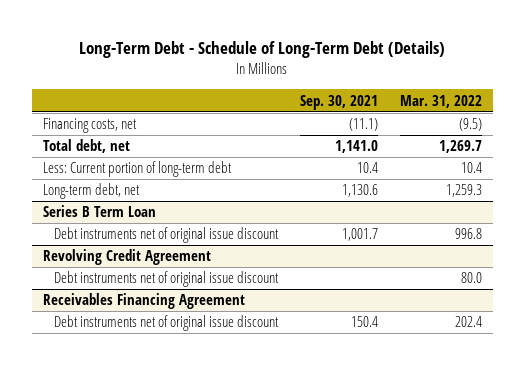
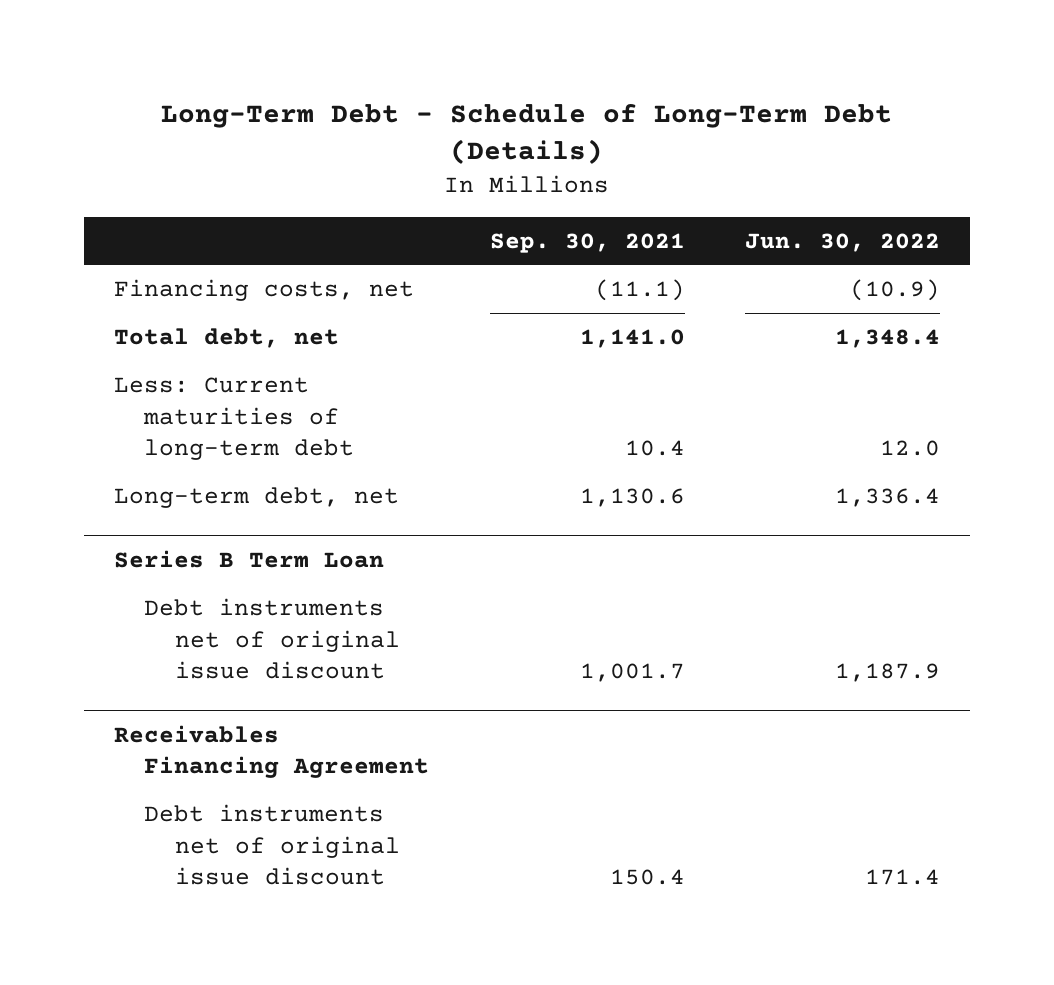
- | Sep. 30, 2021 | Mar. 31, 2022
+ | Sep. 30, 2021 | Jun. 30, 2022
- Less: Current portion of long-term debt | 10.4 | 10.4
+ Less: Current maturities of long-term debt | 10.4 | 12.0
- Revolving Credit Agreement
- Debt instruments net of original issue discount | | 80.0

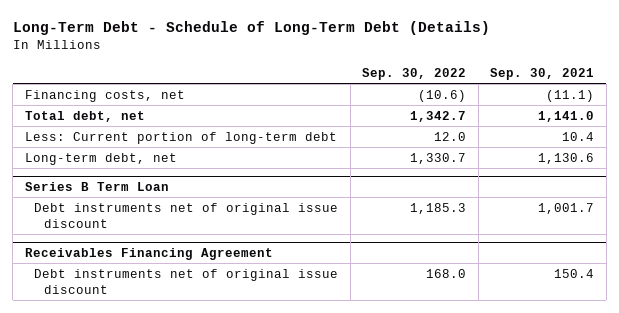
- | Sep. 30, 2021 | Jun. 30, 2022
+ | Sep. 30, 2022 | Sep. 30, 2021
- Less: Current maturities of long-term debt | 10.4 | 12.0
+ Less: Current portion of long-term debt | 12.0 | 10.4

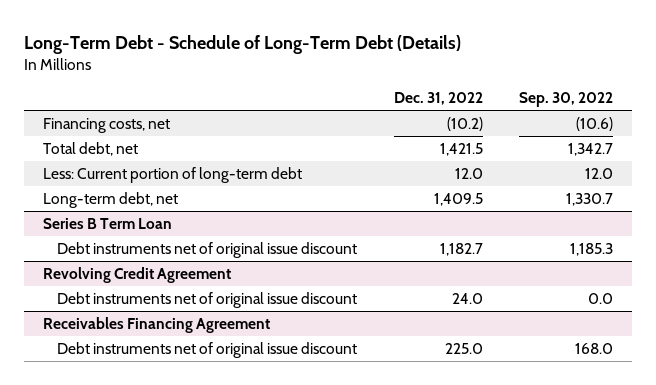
- | Sep. 30, 2022 | Sep. 30, 2021
+ | Dec. 31, 2022 | Sep. 30, 2022
+ Revolving Credit Agreement
+ Debt instruments net of original issue discount | 24.0 | 0.0

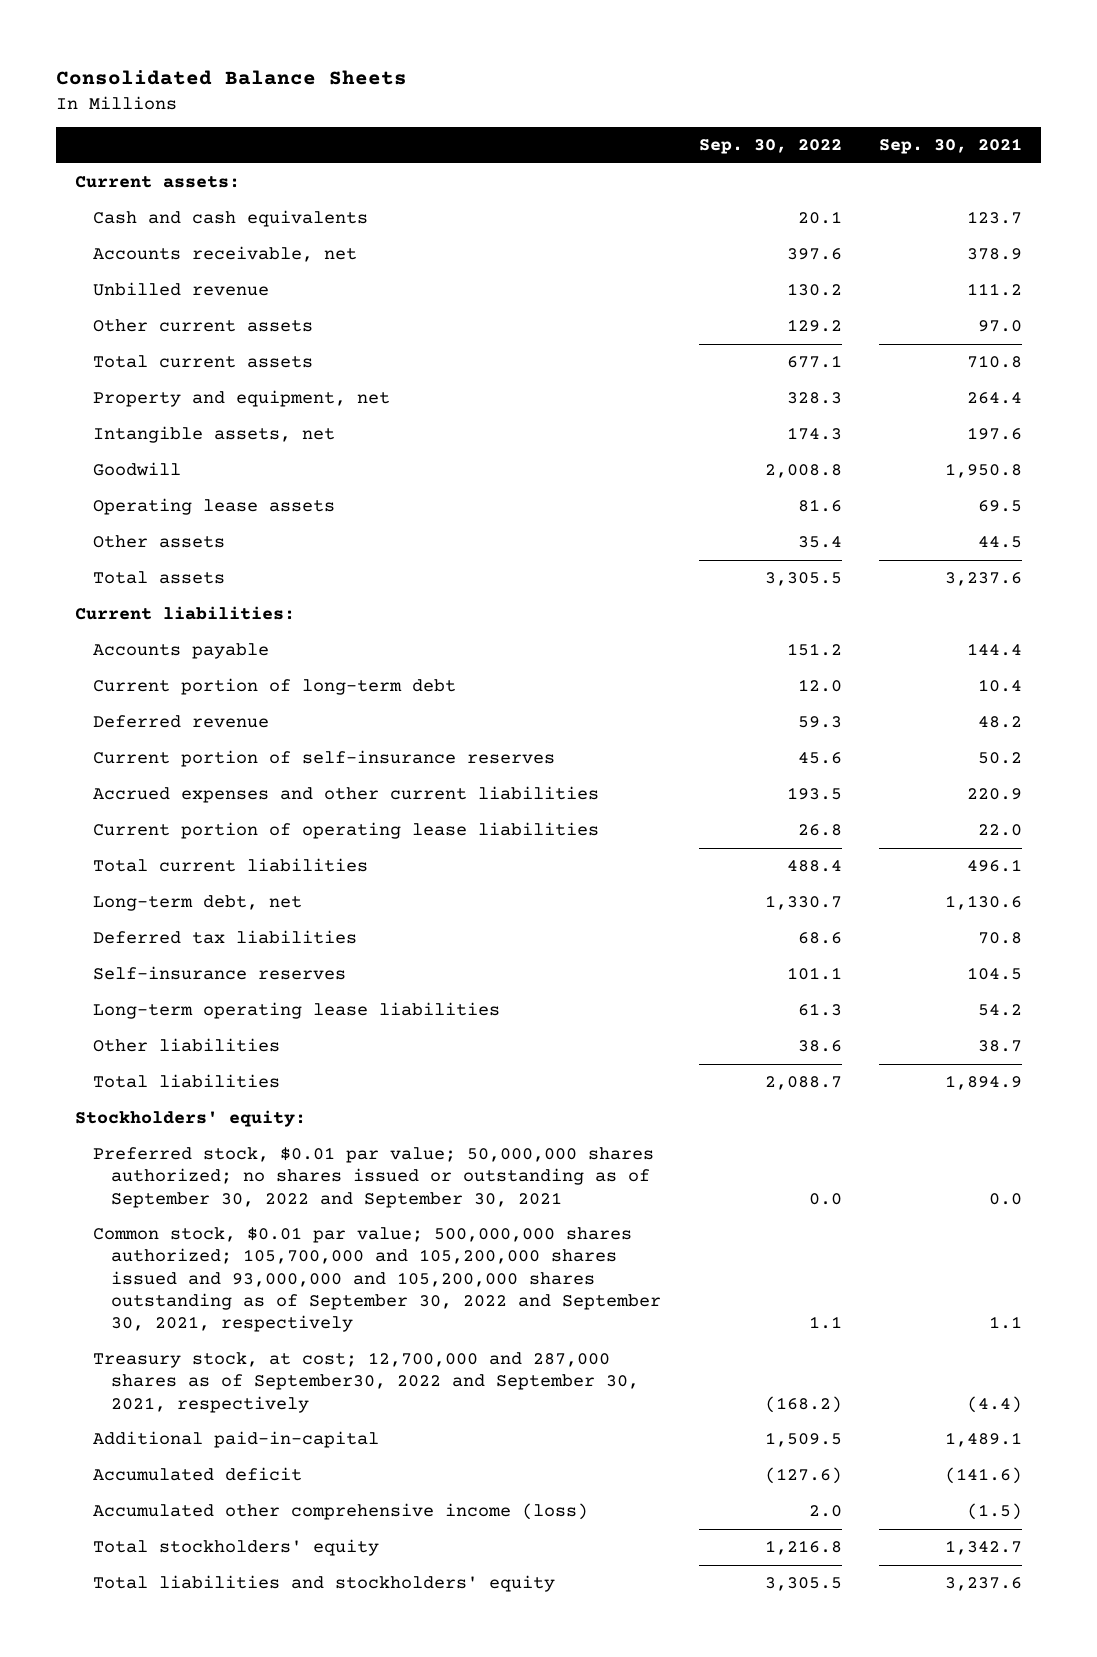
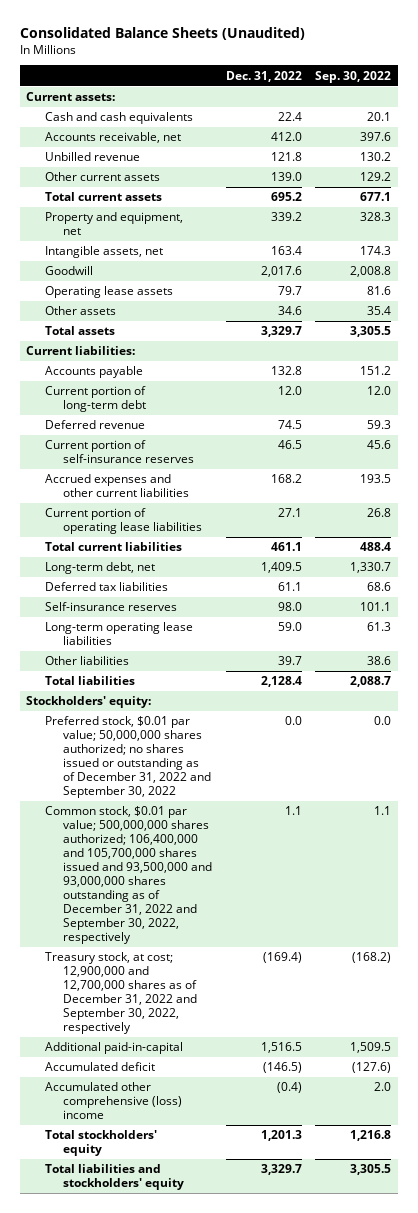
- Consolidated Balance Sheets
+ Consolidated Balance Sheets (Unaudited)
- | Sep. 30, 2022 | Sep. 30, 2021
+ | Dec. 31, 2022 | Sep. 30, 2022
- Preferred stock, $0.01 par value; 50,000,000 shares authorized; no shares issued or outstanding as of September 30, 2022 and September 30, 2021 | 0.0 | 0.0
- Common stock, $0.01 par value; 500,000,000 shares authorized; 105,700,000 and 105,200,000 shares issued and 93,000,000 and 105,200,000 shares outstanding as of September 30, 2022 and September 30, 2021, respectively | 1.1 | 1.1
- Treasury stock, at cost; 12,700,000 and 287,000 shares as of September30, 2022 and September 30, 2021, respectively | (168.2) | (4.4)
+ Preferred stock, $0.01 par value; 50,000,000 shares authorized; no shares issued or outstanding as of December 31, 2022 and September 30, 2022 | 0.0 | 0.0
+ Common stock, $0.01 par value; 500,000,000 shares authorized; 106,400,000 and 105,700,000 shares issued and 93,500,000 and 93,000,000 shares outstanding as of December 31, 2022 and September 30, 2022, respectively | 1.1 | 1.1
+ Treasury stock, at cost; 12,900,000 and 12,700,000 shares as of December 31, 2022 and September 30, 2022, respectively | (169.4) | (168.2)
- Accumulated other comprehensive income (loss) | 2.0 | (1.5)
+ Accumulated other comprehensive (loss) income | (0.4) | 2.0

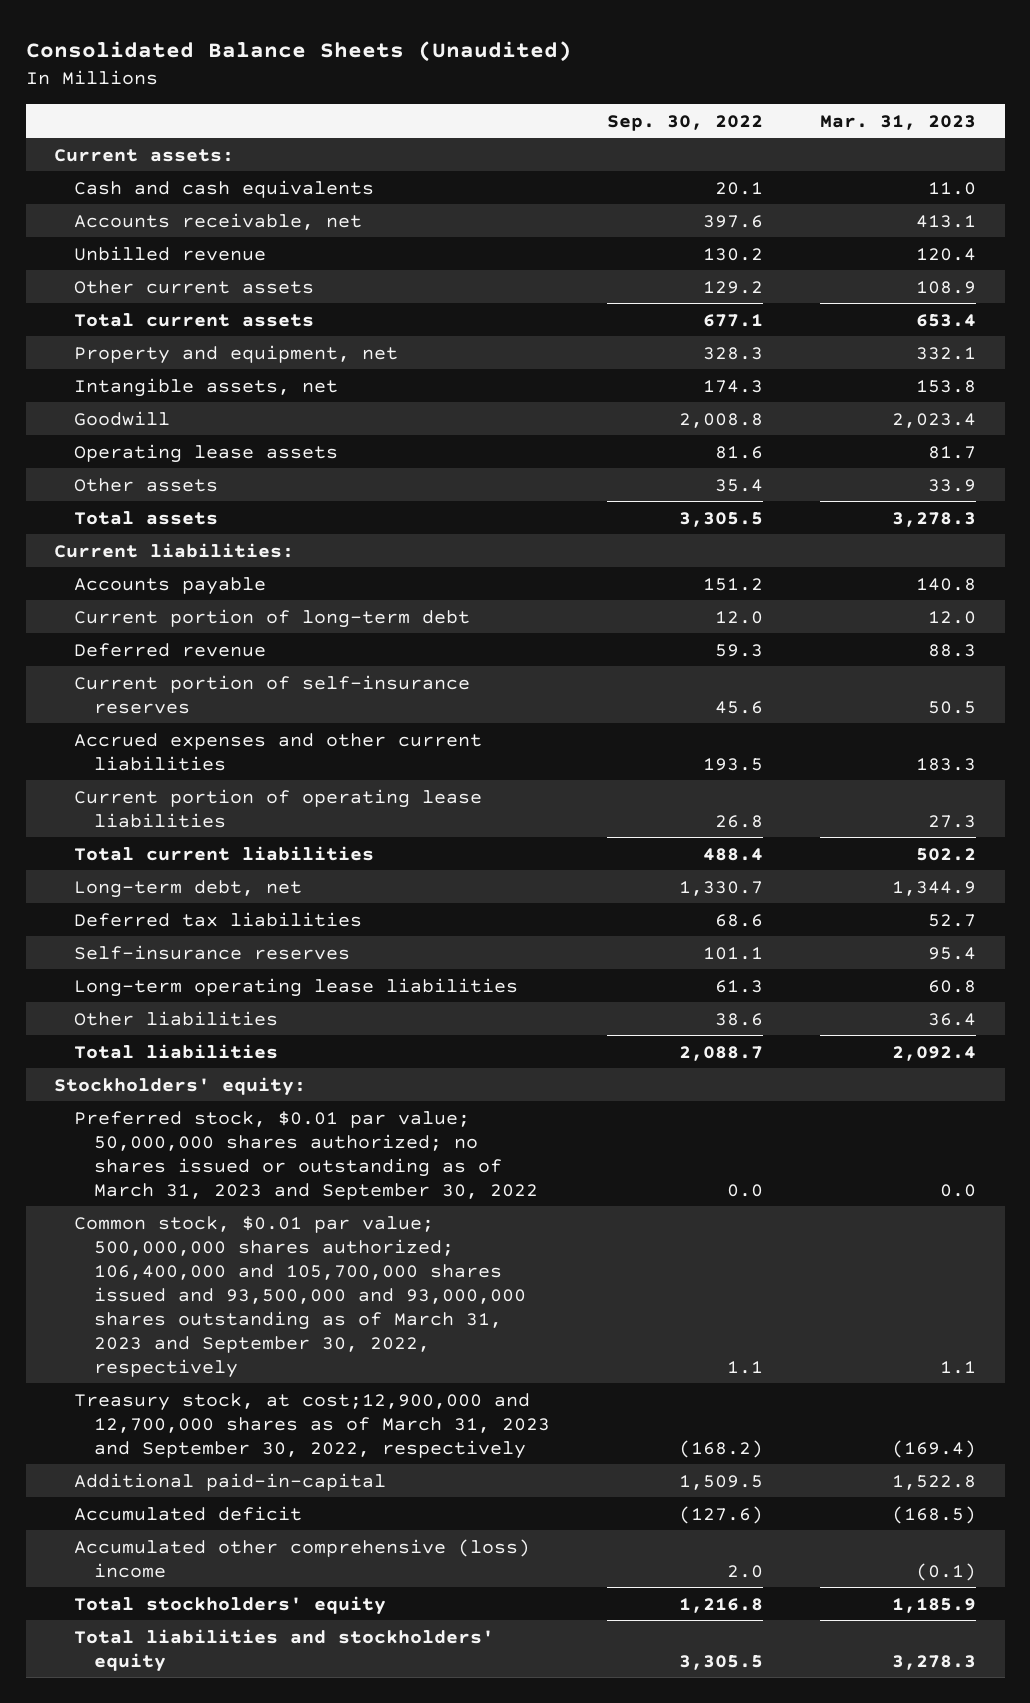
- | Dec. 31, 2022 | Sep. 30, 2022
+ | Sep. 30, 2022 | Mar. 31, 2023
- Preferred stock, $0.01 par value; 50,000,000 shares authorized; no shares issued or outstanding as of December 31, 2022 and September 30, 2022 | 0.0 | 0.0
- Common stock, $0.01 par value; 500,000,000 shares authorized; 106,400,000 and 105,700,000 shares issued and 93,500,000 and 93,000,000 shares outstanding as of December 31, 2022 and September 30, 2022, respectively | 1.1 | 1.1
- Treasury stock, at cost; 12,900,000 and 12,700,000 shares as of December 31, 2022 and September 30, 2022, respectively | (169.4) | (168.2)
+ Preferred stock, $0.01 par value; 50,000,000 shares authorized; no shares issued or outstanding as of March 31, 2023 and September 30, 2022 | 0.0 | 0.0
+ Common stock, $0.01 par value; 500,000,000 shares authorized; 106,400,000 and 105,700,000 shares issued and 93,500,000 and 93,000,000 shares outstanding as of March 31, 2023 and September 30, 2022, respectively | 1.1 | 1.1
+ Treasury stock, at cost;12,900,000 and 12,700,000 shares as of March 31, 2023 and September 30, 2022, respectively | (168.2) | (169.4)

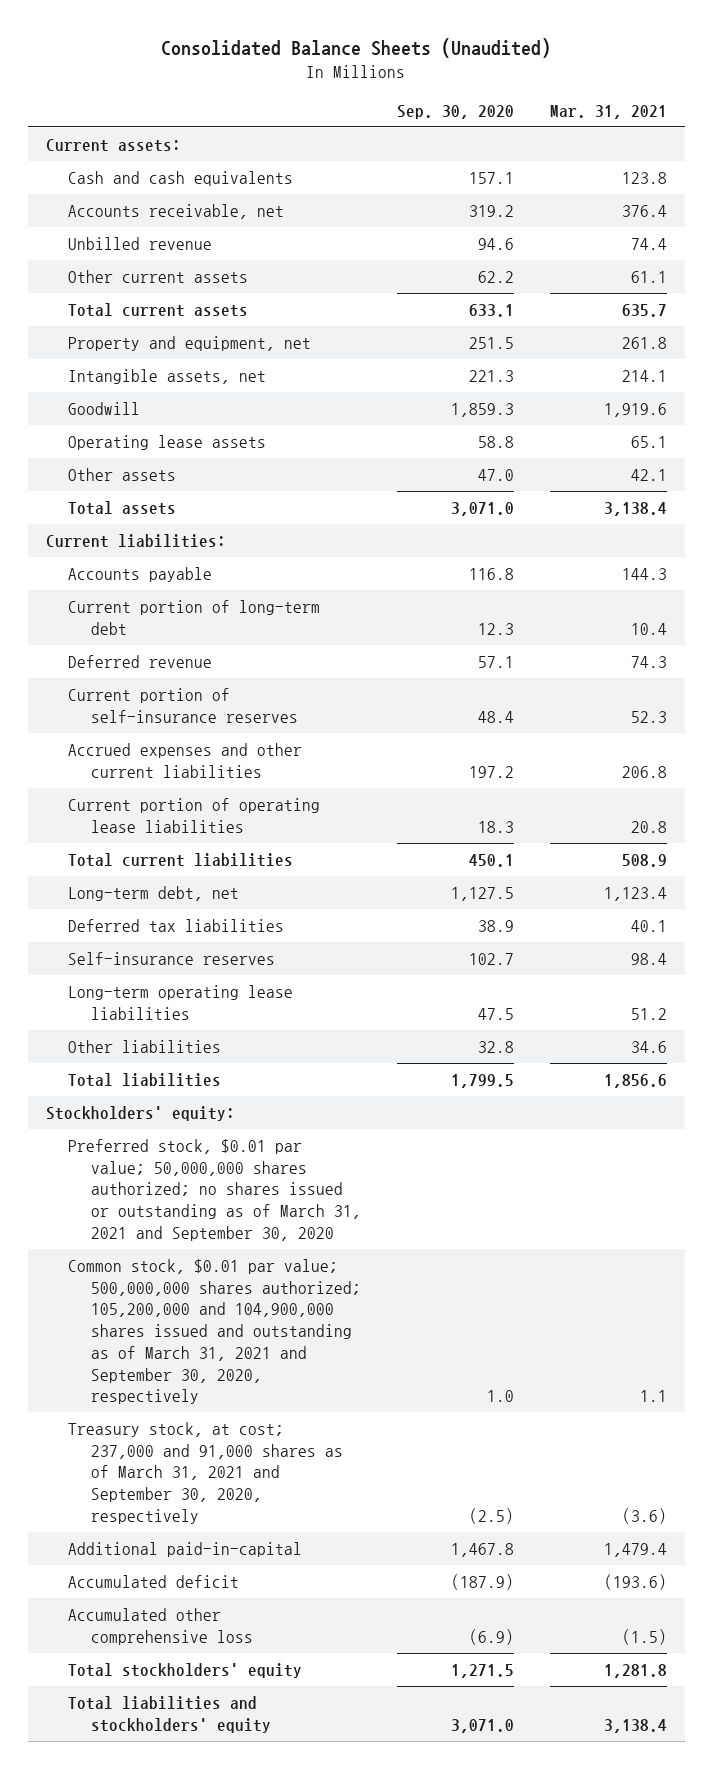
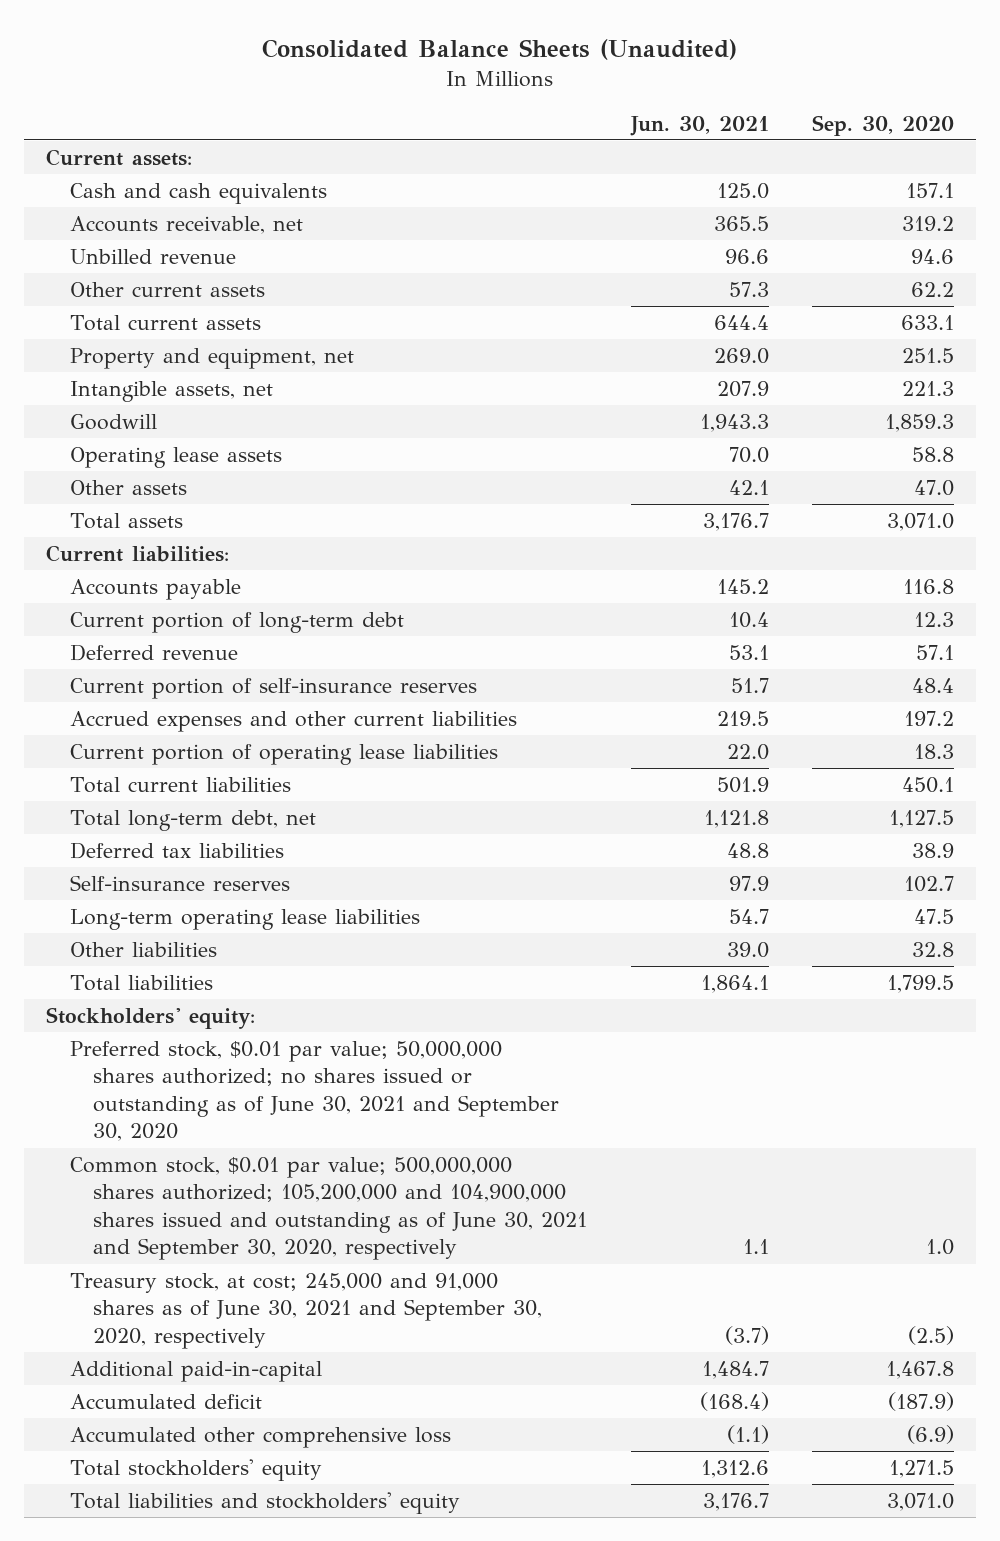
- | Sep. 30, 2020 | Mar. 31, 2021
+ | Jun. 30, 2021 | Sep. 30, 2020
- Long-term debt, net | 1,127.5 | 1,123.4
+ Total long-term debt, net | 1,121.8 | 1,127.5
- Preferred stock, $0.01 par value; 50,000,000 shares authorized; no shares issued or outstanding as of March 31, 2021 and September 30, 2020
- Common stock, $0.01 par value; 500,000,000 shares authorized; 105,200,000 and 104,900,000 shares issued and outstanding as of March 31, 2021 and September 30, 2020, respectively | 1.0 | 1.1
- Treasury stock, at cost; 237,000 and 91,000 shares as of March 31, 2021 and September 30, 2020, respectively | (2.5) | (3.6)
+ Preferred stock, $0.01 par value; 50,000,000 shares authorized; no shares issued or outstanding as of June 30, 2021 and September 30, 2020
+ Common stock, $0.01 par value; 500,000,000 shares authorized; 105,200,000 and 104,900,000 shares issued and outstanding as of June 30, 2021 and September 30, 2020, respectively | 1.1 | 1.0
+ Treasury stock, at cost; 245,000 and 91,000 shares as of June 30, 2021 and September 30, 2020, respectively | (3.7) | (2.5)

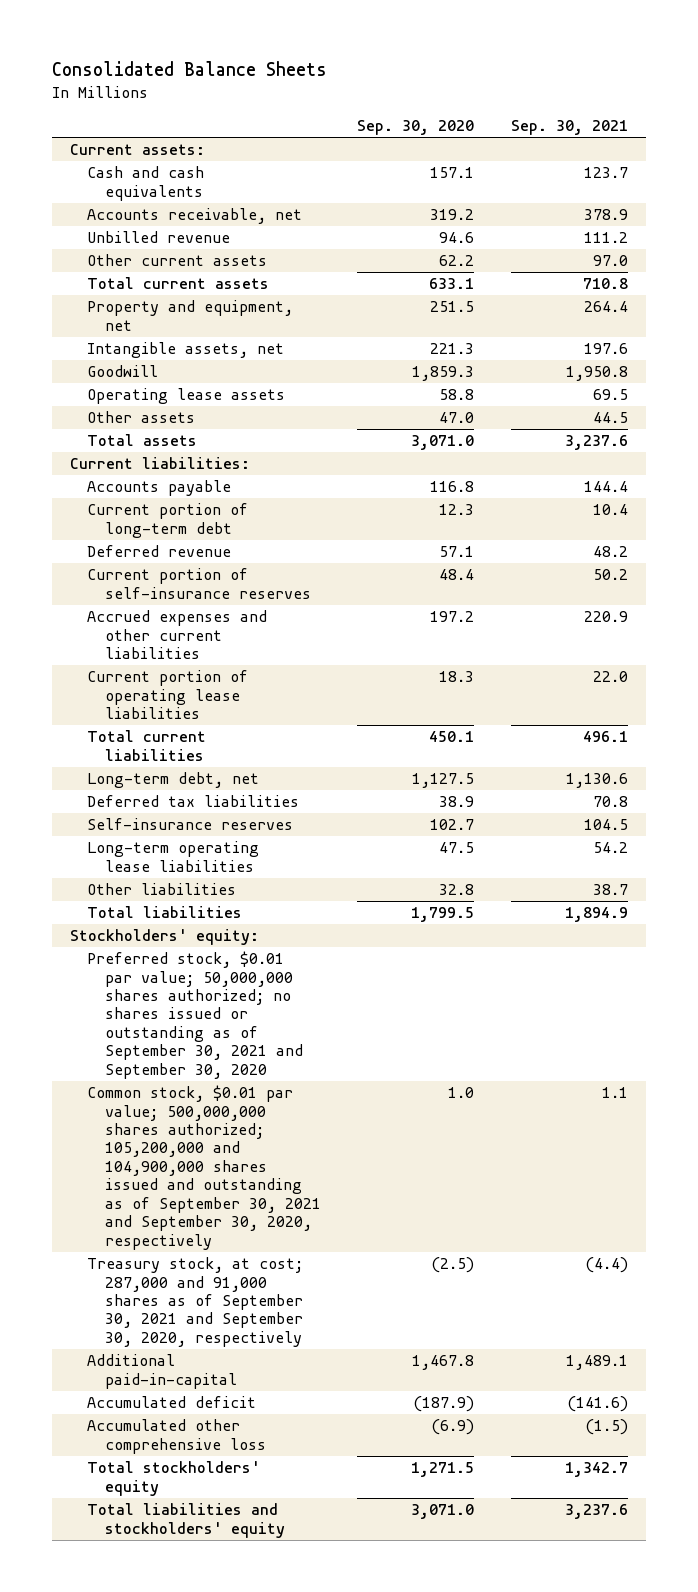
- Consolidated Balance Sheets (Unaudited)
+ Consolidated Balance Sheets
- | Jun. 30, 2021 | Sep. 30, 2020
+ | Sep. 30, 2020 | Sep. 30, 2021
- Total long-term debt, net | 1,121.8 | 1,127.5
+ Long-term debt, net | 1,127.5 | 1,130.6
- Preferred stock, $0.01 par value; 50,000,000 shares authorized; no shares issued or outstanding as of June 30, 2021 and September 30, 2020
- Common stock, $0.01 par value; 500,000,000 shares authorized; 105,200,000 and 104,900,000 shares issued and outstanding as of June 30, 2021 and September 30, 2020, respectively | 1.1 | 1.0
- Treasury stock, at cost; 245,000 and 91,000 shares as of June 30, 2021 and September 30, 2020, respectively | (3.7) | (2.5)
+ Preferred stock, $0.01 par value; 50,000,000 shares authorized; no shares issued or outstanding as of September 30, 2021 and September 30, 2020
+ Common stock, $0.01 par value; 500,000,000 shares authorized; 105,200,000 and 104,900,000 shares issued and outstanding as of September 30, 2021 and September 30, 2020, respectively | 1.0 | 1.1
+ Treasury stock, at cost; 287,000 and 91,000 shares as of September 30, 2021 and September 30, 2020, respectively | (2.5) | (4.4)

